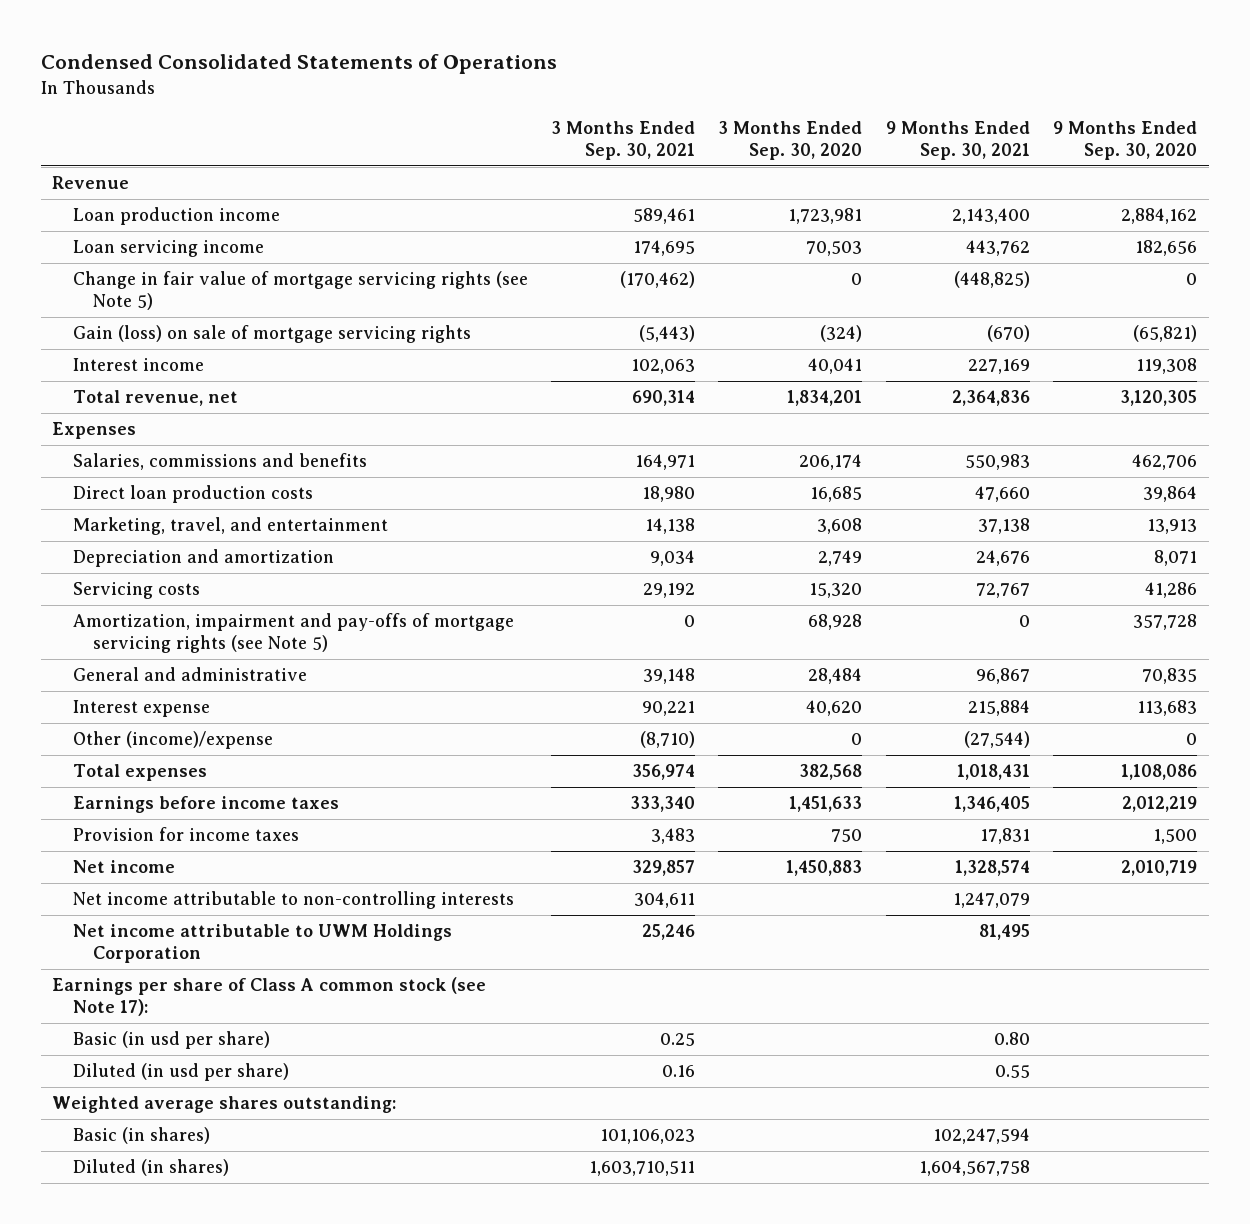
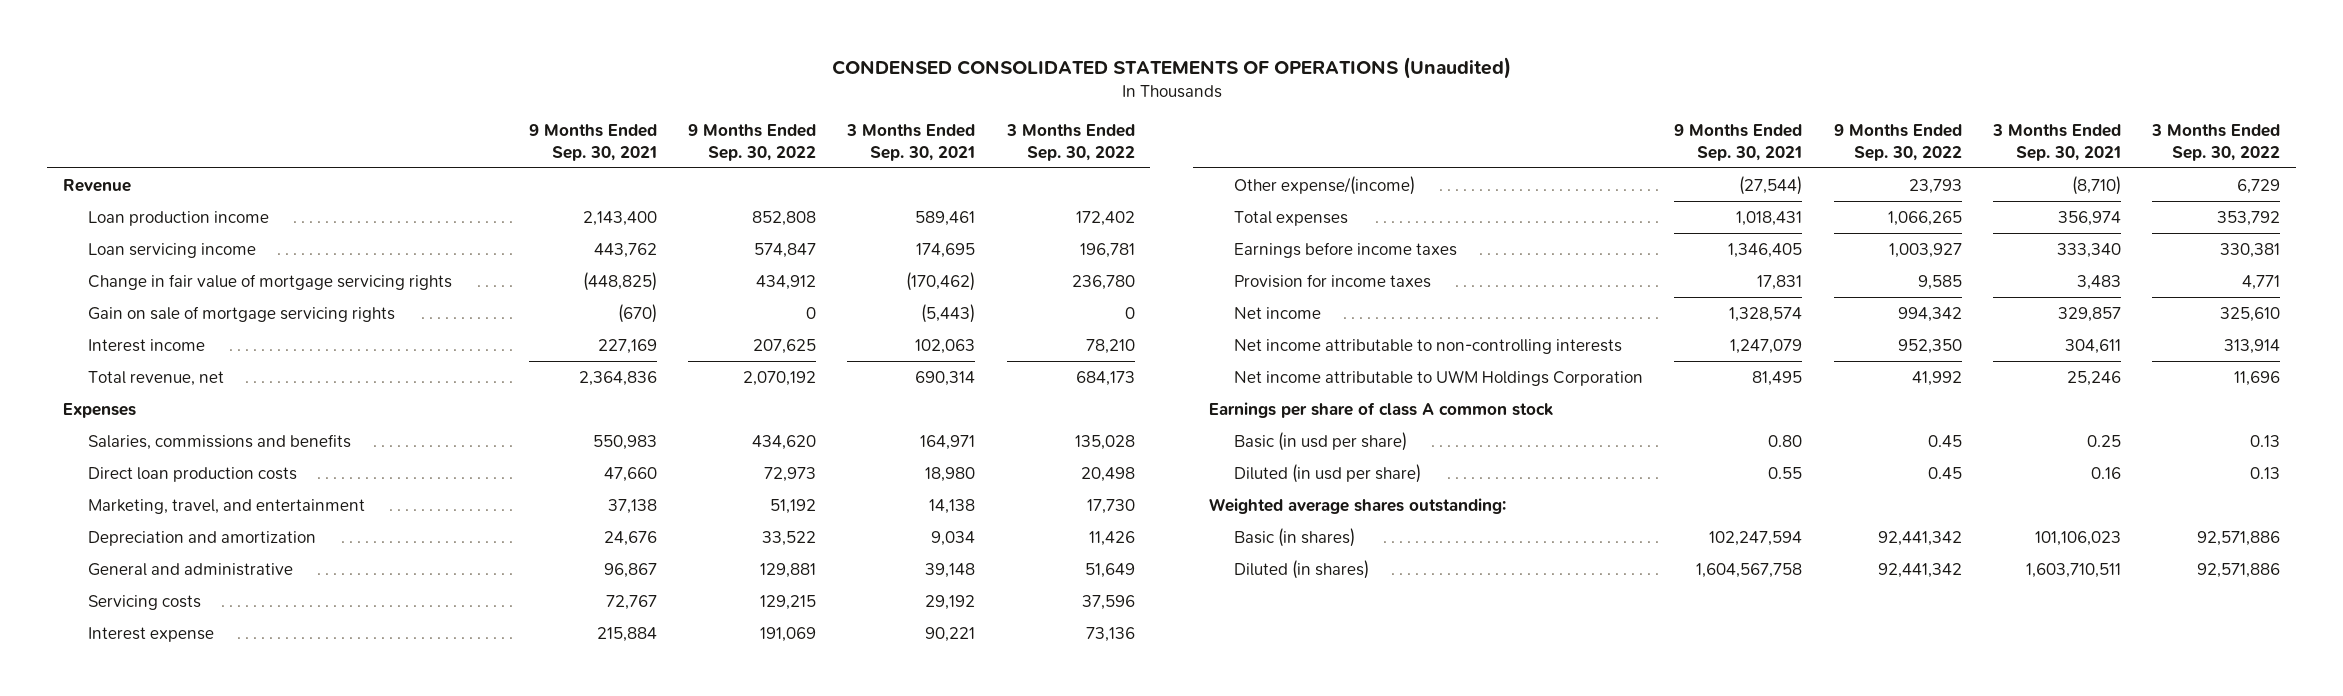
- Condensed Consolidated Statements of Operations
+ CONDENSED CONSOLIDATED STATEMENTS OF OPERATIONS (Unaudited)
- | 3 Months Ended Sep. 30, 2021 | 3 Months Ended Sep. 30, 2020 | 9 Months Ended Sep. 30, 2021 | 9 Months Ended Sep. 30, 2020
+ | 9 Months Ended Sep. 30, 2021 | 9 Months Ended Sep. 30, 2022 | 3 Months Ended Sep. 30, 2021 | 3 Months Ended Sep. 30, 2022
- Change in fair value of mortgage servicing rights (see Note 5) | (170,462) | 0 | (448,825) | 0
- Gain (loss) on sale of mortgage servicing rights | (5,443) | (324) | (670) | (65,821)
+ Change in fair value of mortgage servicing rights | (448,825) | 434,912 | (170,462) | 236,780
+ Gain on sale of mortgage servicing rights | (670) | 0 | (5,443) | 0
- Amortization, impairment and pay-offs of mortgage servicing rights (see Note 5) | 0 | 68,928 | 0 | 357,728
moved down: Servicing costs | 72,767 | 129,215 | 29,192 | 37,596
- Other (income)/expense | (8,710) | 0 | (27,544) | 0
+ Other expense/(income) | (27,544) | 23,793 | (8,710) | 6,729
- Earnings per share of Class A common stock (see Note 17):
+ Earnings per share of class A common stock

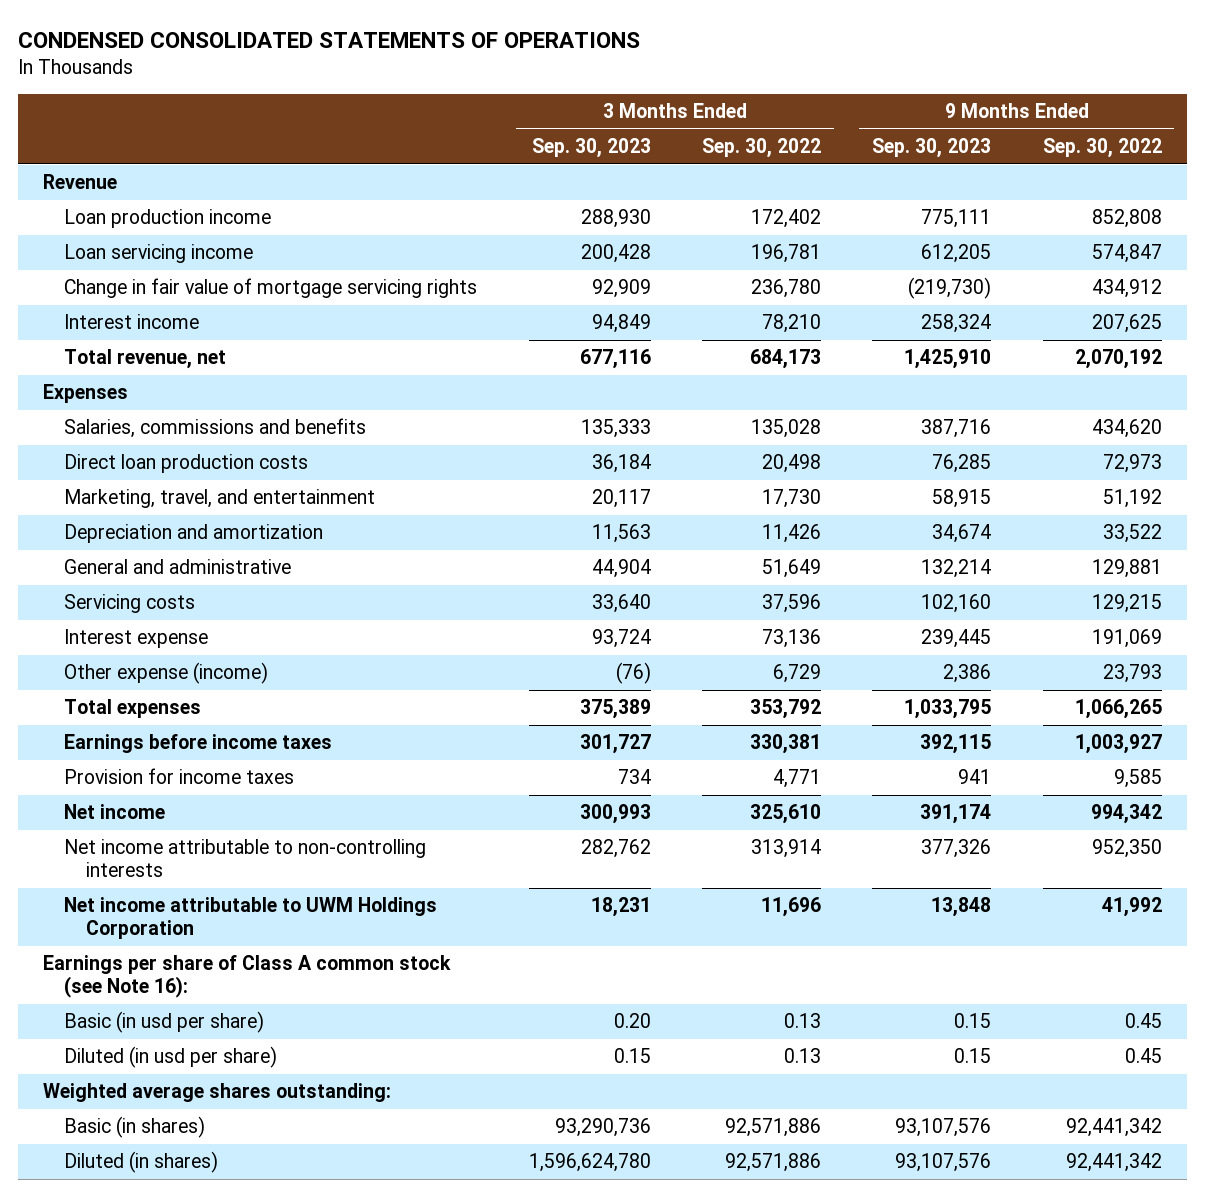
- CONDENSED CONSOLIDATED STATEMENTS OF OPERATIONS (Unaudited)
+ CONDENSED CONSOLIDATED STATEMENTS OF OPERATIONS
- | 9 Months Ended Sep. 30, 2021 | 9 Months Ended Sep. 30, 2022 | 3 Months Ended Sep. 30, 2021 | 3 Months Ended Sep. 30, 2022
+ | 3 Months Ended Sep. 30, 2023 | 3 Months Ended Sep. 30, 2022 | 9 Months Ended Sep. 30, 2023 | 9 Months Ended Sep. 30, 2022
- Gain on sale of mortgage servicing rights | (670) | 0 | (5,443) | 0
- Other expense/(income) | (27,544) | 23,793 | (8,710) | 6,729
+ Other expense (income) | (76) | 6,729 | 2,386 | 23,793
- Earnings per share of class A common stock
+ Earnings per share of Class A common stock (see Note 16):

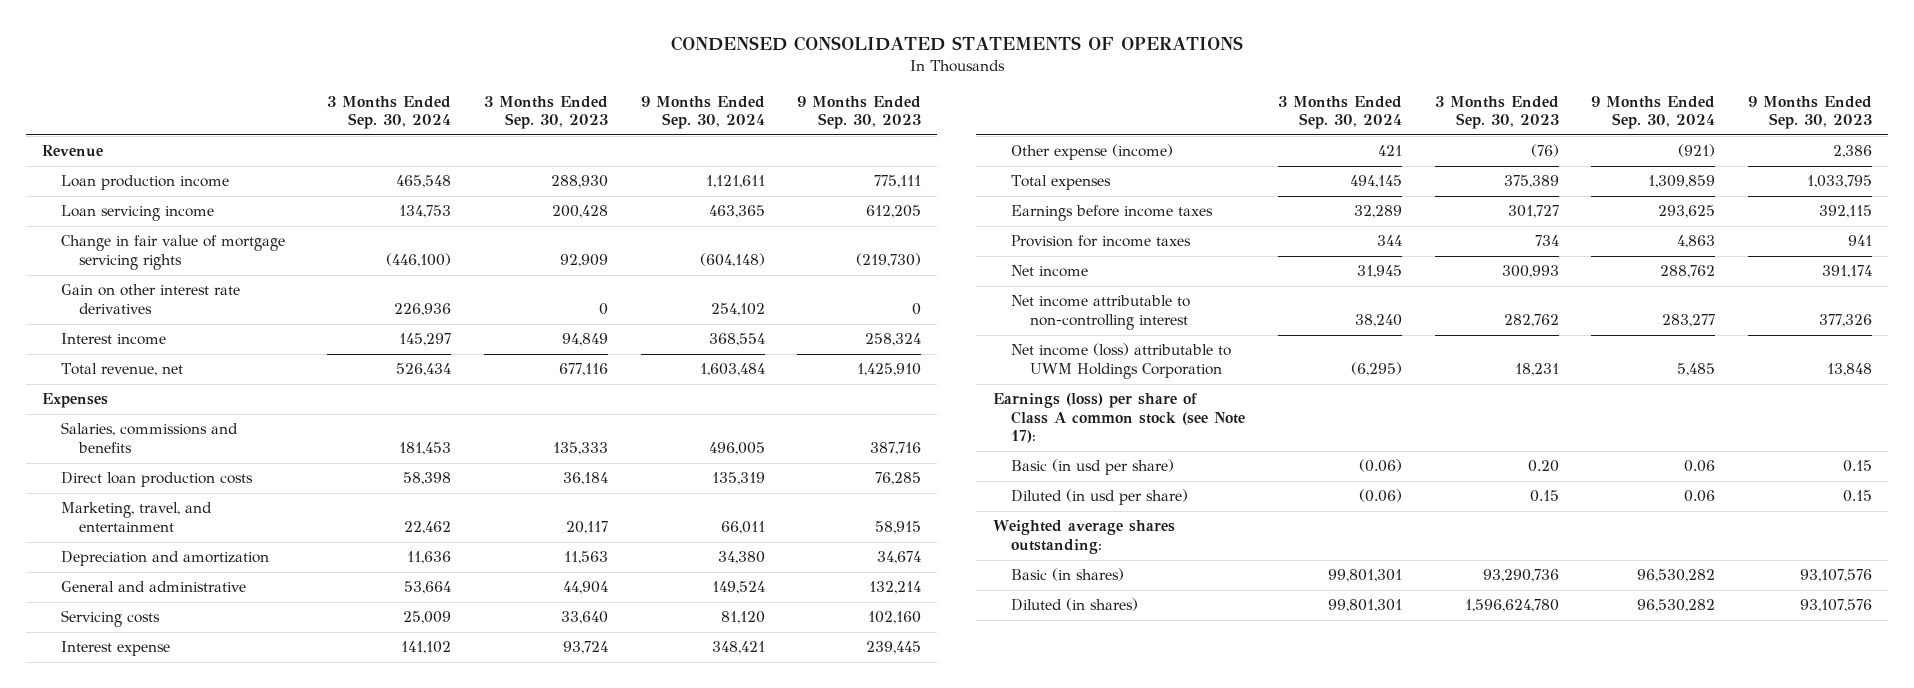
- | 3 Months Ended Sep. 30, 2023 | 3 Months Ended Sep. 30, 2022 | 9 Months Ended Sep. 30, 2023 | 9 Months Ended Sep. 30, 2022
+ | 3 Months Ended Sep. 30, 2024 | 3 Months Ended Sep. 30, 2023 | 9 Months Ended Sep. 30, 2024 | 9 Months Ended Sep. 30, 2023
+ Gain on other interest rate derivatives | 226,936 | 0 | 254,102 | 0
- Net income attributable to non-controlling interests | 282,762 | 313,914 | 377,326 | 952,350
- Net income attributable to UWM Holdings Corporation | 18,231 | 11,696 | 13,848 | 41,992
- Earnings per share of Class A common stock (see Note 16):
+ Net income attributable to non-controlling interest | 38,240 | 282,762 | 283,277 | 377,326
+ Net income (loss) attributable to UWM Holdings Corporation | (6,295) | 18,231 | 5,485 | 13,848
+ Earnings (loss) per share of Class A common stock (see Note 17):

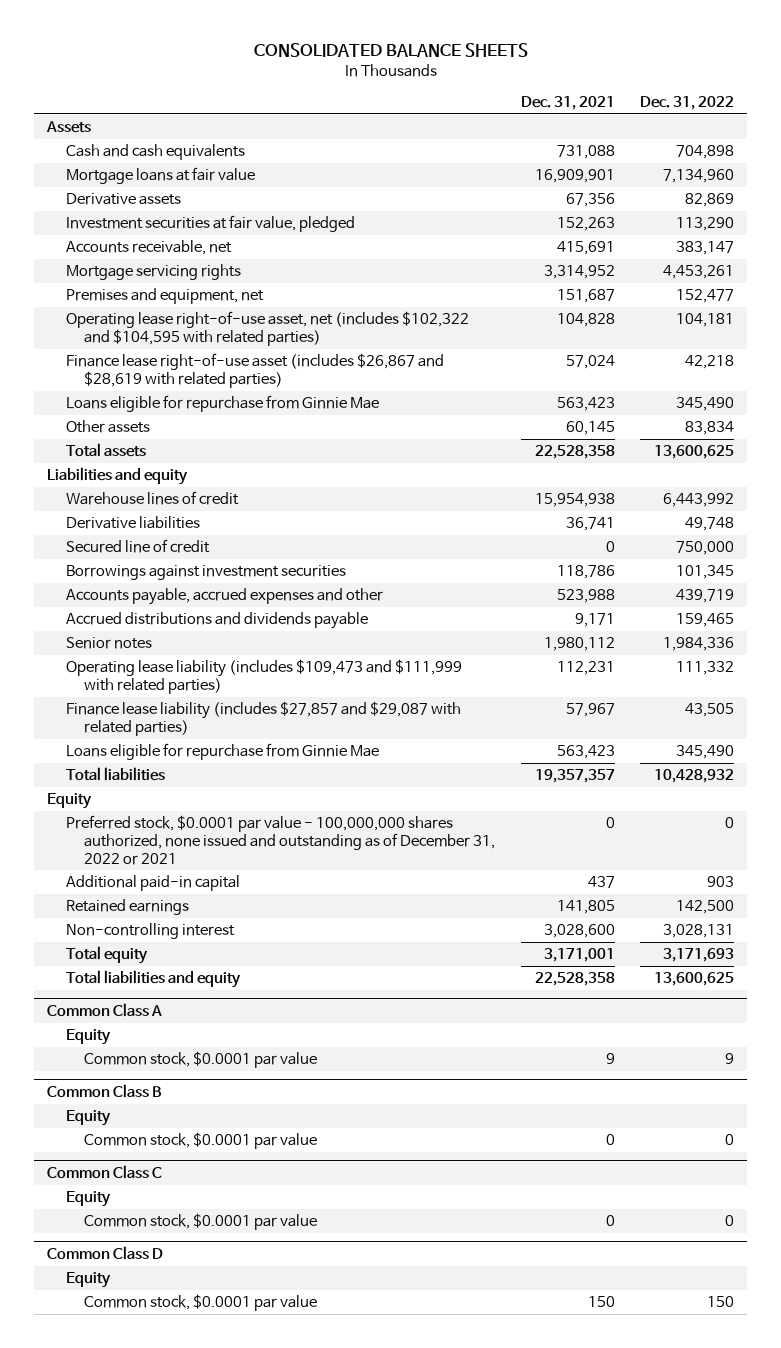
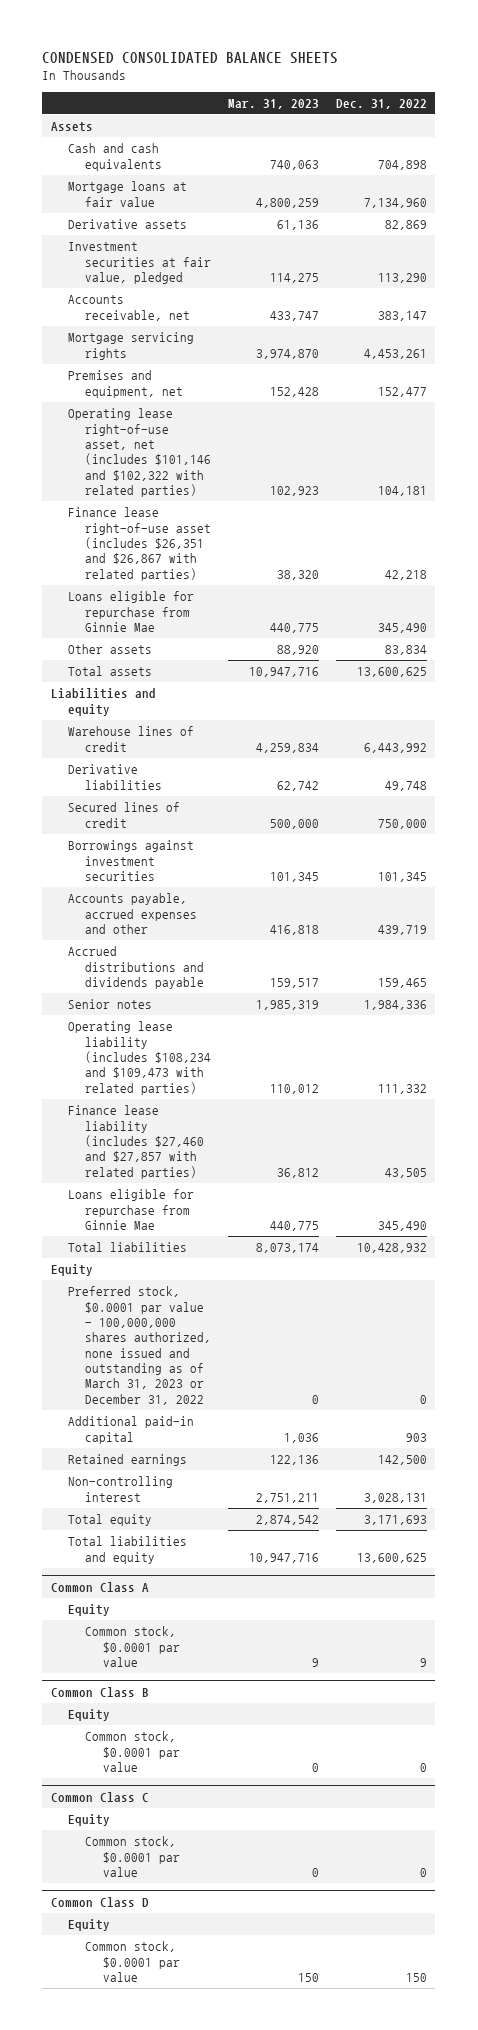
- CONSOLIDATED BALANCE SHEETS
+ CONDENSED CONSOLIDATED BALANCE SHEETS
- | Dec. 31, 2021 | Dec. 31, 2022
+ | Mar. 31, 2023 | Dec. 31, 2022
- Operating lease right-of-use asset, net (includes $102,322 and $104,595 with related parties) | 104,828 | 104,181
- Finance lease right-of-use asset (includes $26,867 and $28,619 with related parties) | 57,024 | 42,218
+ Operating lease right-of-use asset, net (includes $101,146 and $102,322 with related parties) | 102,923 | 104,181
+ Finance lease right-of-use asset (includes $26,351 and $26,867 with related parties) | 38,320 | 42,218
- Secured line of credit | 0 | 750,000
+ Secured lines of credit | 500,000 | 750,000
- Operating lease liability (includes $109,473 and $111,999 with related parties) | 112,231 | 111,332
- Finance lease liability (includes $27,857 and $29,087 with related parties) | 57,967 | 43,505
+ Operating lease liability (includes $108,234 and $109,473 with related parties) | 110,012 | 111,332
+ Finance lease liability (includes $27,460 and $27,857 with related parties) | 36,812 | 43,505
- Preferred stock, $0.0001 par value - 100,000,000 shares authorized, none issued and outstanding as of December 31, 2022 or 2021 | 0 | 0
+ Preferred stock, $0.0001 par value - 100,000,000 shares authorized, none issued and outstanding as of March 31, 2023 or December 31, 2022 | 0 | 0

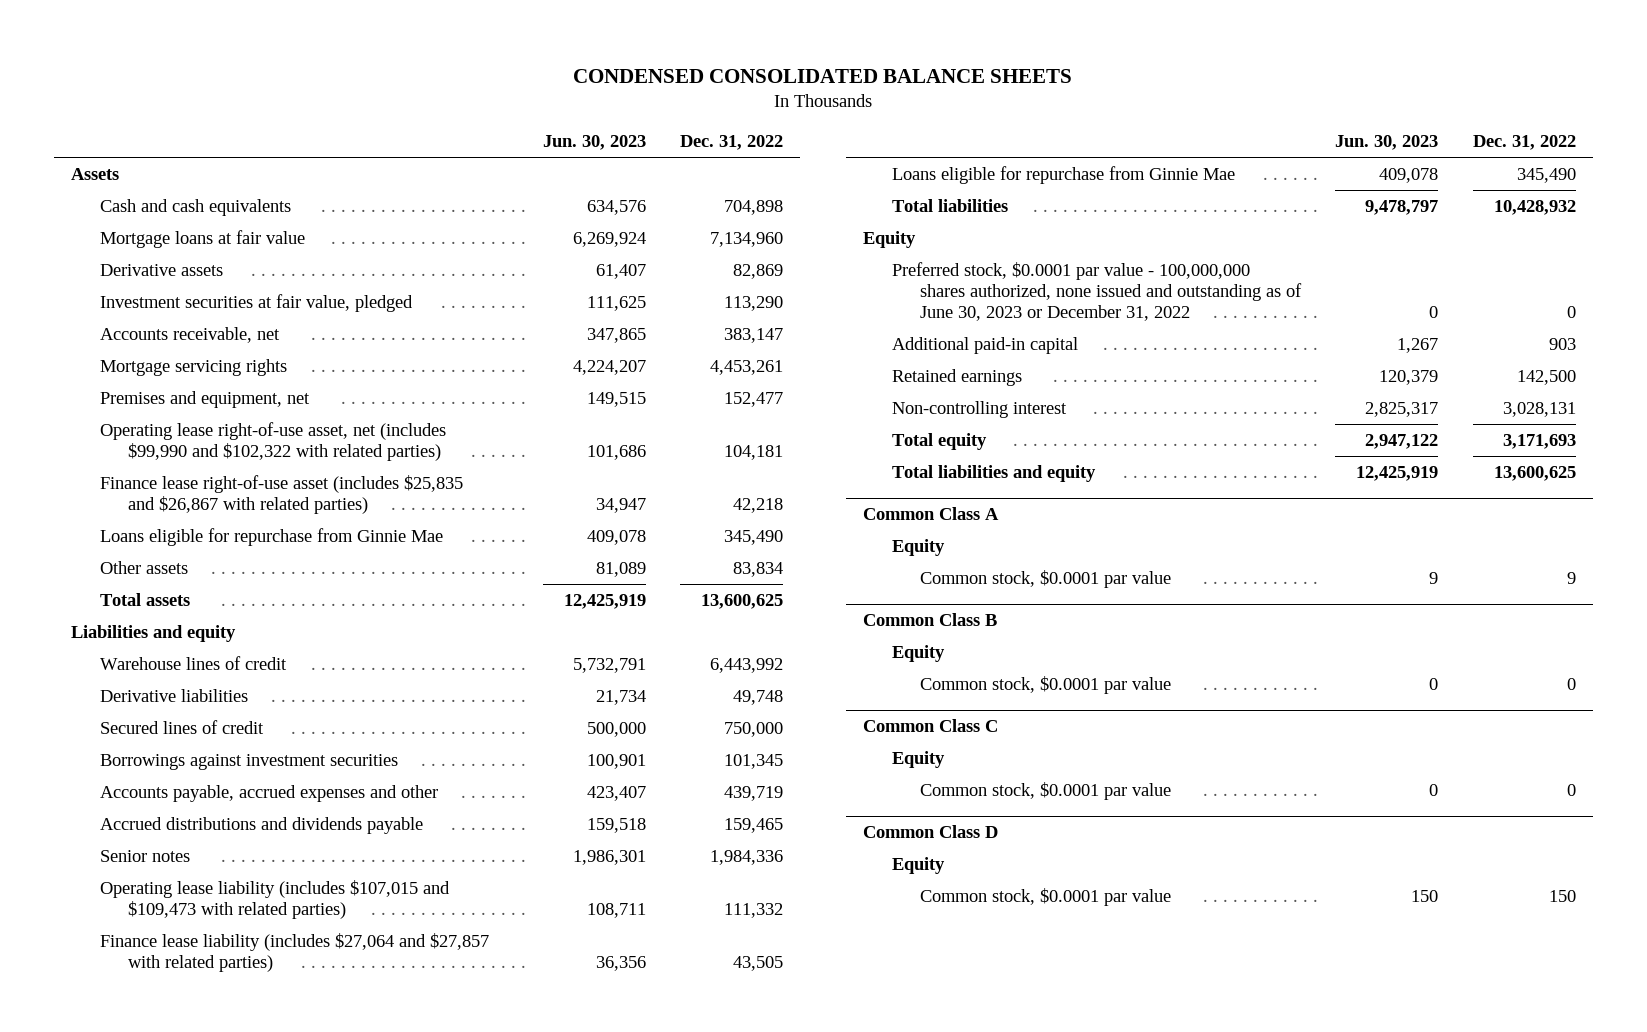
- | Mar. 31, 2023 | Dec. 31, 2022
+ | Jun. 30, 2023 | Dec. 31, 2022
- Operating lease right-of-use asset, net (includes $101,146 and $102,322 with related parties) | 102,923 | 104,181
- Finance lease right-of-use asset (includes $26,351 and $26,867 with related parties) | 38,320 | 42,218
+ Operating lease right-of-use asset, net (includes $99,990 and $102,322 with related parties) | 101,686 | 104,181
+ Finance lease right-of-use asset (includes $25,835 and $26,867 with related parties) | 34,947 | 42,218
- Operating lease liability (includes $108,234 and $109,473 with related parties) | 110,012 | 111,332
- Finance lease liability (includes $27,460 and $27,857 with related parties) | 36,812 | 43,505
+ Operating lease liability (includes $107,015 and $109,473 with related parties) | 108,711 | 111,332
+ Finance lease liability (includes $27,064 and $27,857 with related parties) | 36,356 | 43,505
- Preferred stock, $0.0001 par value - 100,000,000 shares authorized, none issued and outstanding as of March 31, 2023 or December 31, 2022 | 0 | 0
+ Preferred stock, $0.0001 par value - 100,000,000 shares authorized, none issued and outstanding as of June 30, 2023 or December 31, 2022 | 0 | 0

